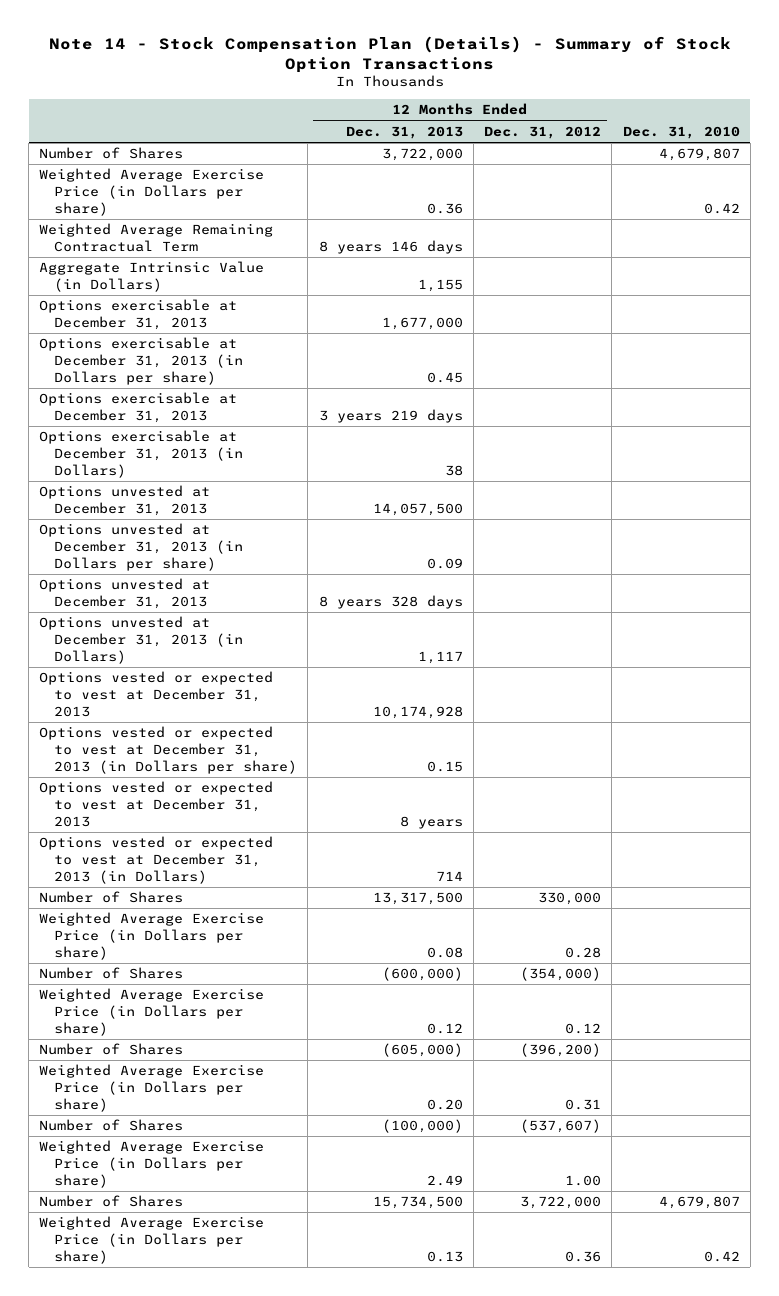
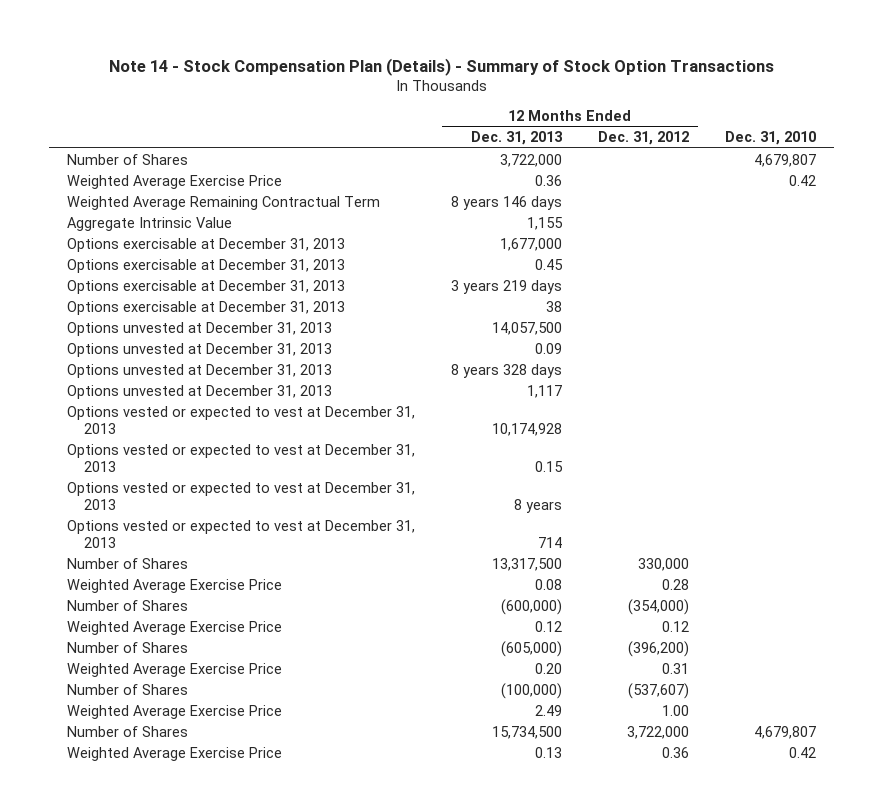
- Weighted Average Exercise Price (in Dollars per share) | 0.36 | | 0.42
+ Weighted Average Exercise Price | 0.36 | | 0.42
- Aggregate Intrinsic Value (in Dollars) | 1,155 | |
+ Aggregate Intrinsic Value | 1,155 | |
- Options exercisable at December 31, 2013 (in Dollars per share) | 0.45 | |
+ Options exercisable at December 31, 2013 | 0.45 | |
- Options exercisable at December 31, 2013 (in Dollars) | 38 | |
+ Options exercisable at December 31, 2013 | 38 | |
- Options unvested at December 31, 2013 (in Dollars per share) | 0.09 | |
+ Options unvested at December 31, 2013 | 0.09 | |
- Options unvested at December 31, 2013 (in Dollars) | 1,117 | |
+ Options unvested at December 31, 2013 | 1,117 | |
- Options vested or expected to vest at December 31, 2013 (in Dollars per share) | 0.15 | |
+ Options vested or expected to vest at December 31, 2013 | 0.15 | |
- Options vested or expected to vest at December 31, 2013 (in Dollars) | 714 | |
+ Options vested or expected to vest at December 31, 2013 | 714 | |
- Weighted Average Exercise Price (in Dollars per share) | 0.08 | 0.28 |
+ Weighted Average Exercise Price | 0.08 | 0.28 |
- Weighted Average Exercise Price (in Dollars per share) | 0.12 | 0.12 |
+ Weighted Average Exercise Price | 0.12 | 0.12 |
- Weighted Average Exercise Price (in Dollars per share) | 0.20 | 0.31 |
+ Weighted Average Exercise Price | 0.20 | 0.31 |
- Weighted Average Exercise Price (in Dollars per share) | 2.49 | 1.00 |
+ Weighted Average Exercise Price | 2.49 | 1.00 |
- Weighted Average Exercise Price (in Dollars per share) | 0.13 | 0.36 | 0.42
+ Weighted Average Exercise Price | 0.13 | 0.36 | 0.42

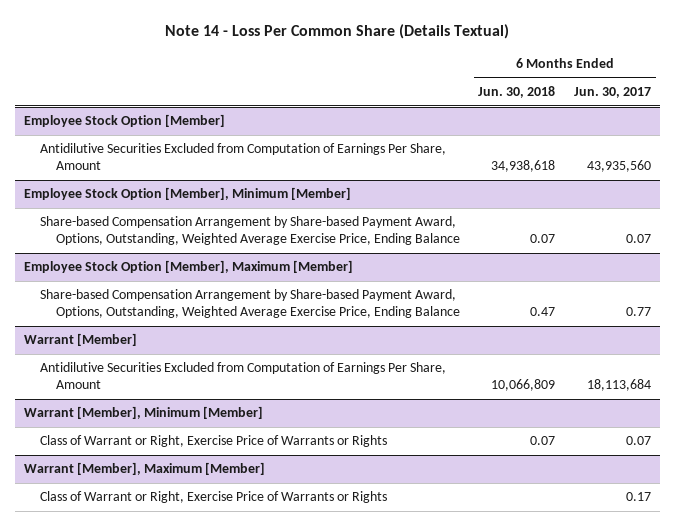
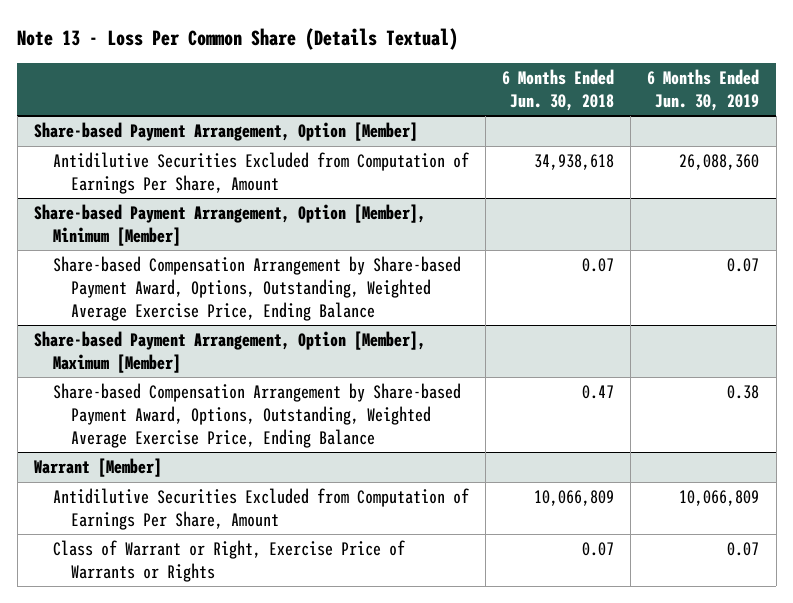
- Note 14 - Loss Per Common Share (Details Textual)
+ Note 13 - Loss Per Common Share (Details Textual)
- | 6 Months Ended Jun. 30, 2018 | 6 Months Ended Jun. 30, 2017
+ | 6 Months Ended Jun. 30, 2018 | 6 Months Ended Jun. 30, 2019
- Employee Stock Option [Member]
+ Share-based Payment Arrangement, Option [Member]
- Employee Stock Option [Member], Minimum [Member]
+ Share-based Payment Arrangement, Option [Member], Minimum [Member]
- Employee Stock Option [Member], Maximum [Member]
+ Share-based Payment Arrangement, Option [Member], Maximum [Member]
- Warrant [Member], Minimum [Member]
- Warrant [Member], Maximum [Member]
- Class of Warrant or Right, Exercise Price of Warrants or Rights | | 0.17

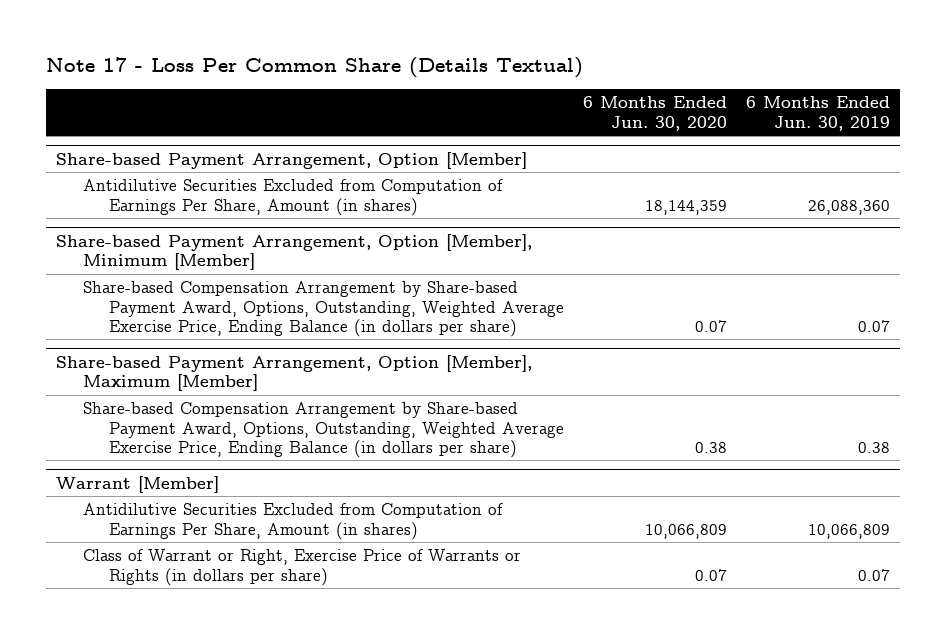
- Note 13 - Loss Per Common Share (Details Textual)
+ Note 17 - Loss Per Common Share (Details Textual)
- | 6 Months Ended Jun. 30, 2018 | 6 Months Ended Jun. 30, 2019
+ | 6 Months Ended Jun. 30, 2020 | 6 Months Ended Jun. 30, 2019
@ Share-based Payment Arrangement, Option [Member]
- Antidilutive Securities Excluded from Computation of Earnings Per Share, Amount | 34,938,618 | 26,088,360
+ Antidilutive Securities Excluded from Computation of Earnings Per Share, Amount (in shares) | 18,144,359 | 26,088,360
@ Share-based Payment Arrangement, Option [Member], Minimum [Member]
- Share-based Compensation Arrangement by Share-based Payment Award, Options, Outstanding, Weighted Average Exercise Price, Ending Balance | 0.07 | 0.07
+ Share-based Compensation Arrangement by Share-based Payment Award, Options, Outstanding, Weighted Average Exercise Price, Ending Balance (in dollars per share) | 0.07 | 0.07
@ Share-based Payment Arrangement, Option [Member], Maximum [Member]
- Share-based Compensation Arrangement by Share-based Payment Award, Options, Outstanding, Weighted Average Exercise Price, Ending Balance | 0.47 | 0.38
+ Share-based Compensation Arrangement by Share-based Payment Award, Options, Outstanding, Weighted Average Exercise Price, Ending Balance (in dollars per share) | 0.38 | 0.38
@ Warrant [Member]
- Antidilutive Securities Excluded from Computation of Earnings Per Share, Amount | 10,066,809 | 10,066,809
- Class of Warrant or Right, Exercise Price of Warrants or Rights | 0.07 | 0.07
+ Antidilutive Securities Excluded from Computation of Earnings Per Share, Amount (in shares) | 10,066,809 | 10,066,809
+ Class of Warrant or Right, Exercise Price of Warrants or Rights (in dollars per share) | 0.07 | 0.07

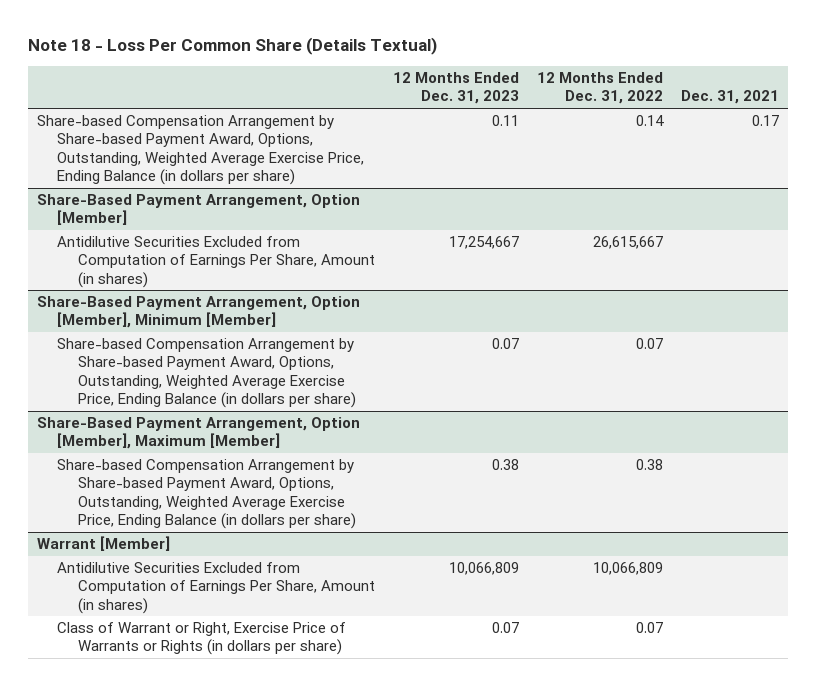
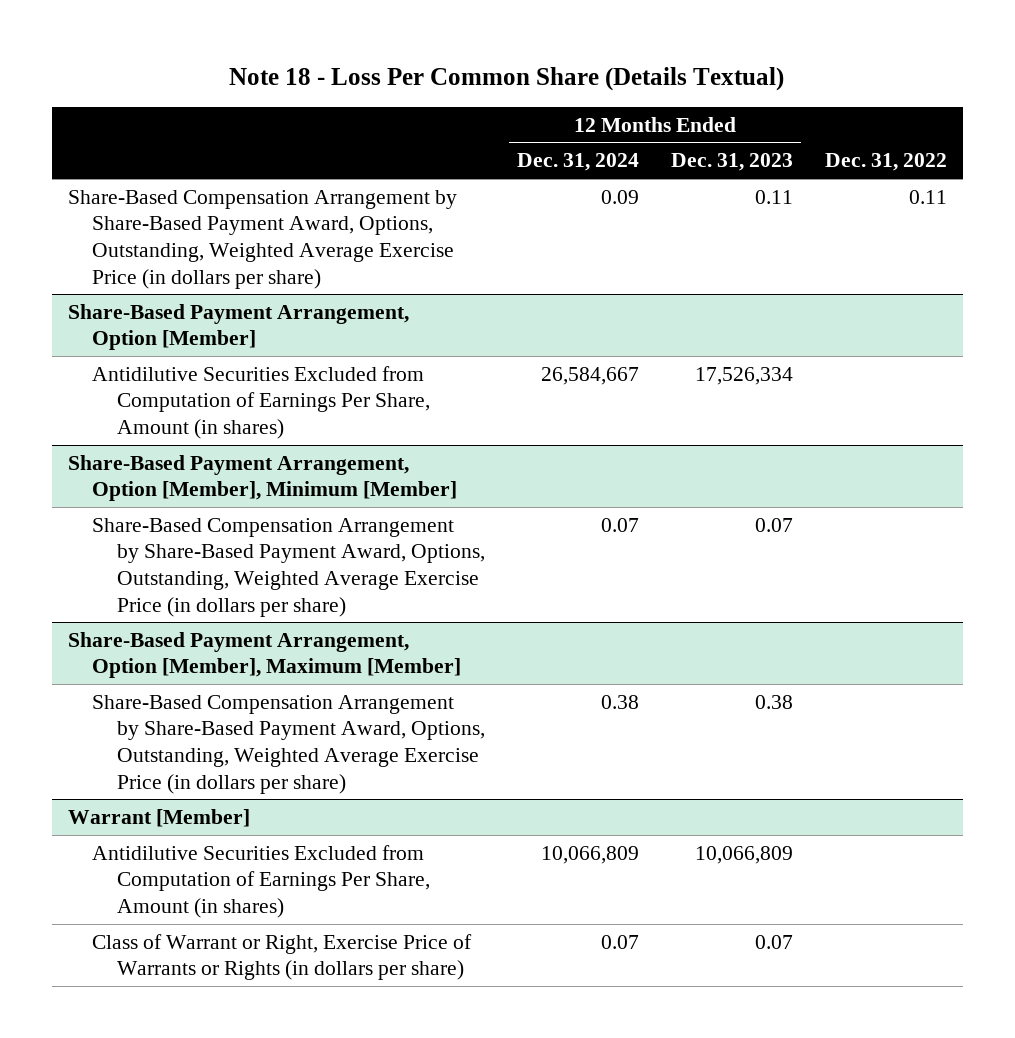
- | 12 Months Ended Dec. 31, 2023 | 12 Months Ended Dec. 31, 2022 | Dec. 31, 2021
+ | 12 Months Ended Dec. 31, 2024 | 12 Months Ended Dec. 31, 2023 | Dec. 31, 2022
- Share-based Compensation Arrangement by Share-based Payment Award, Options, Outstanding, Weighted Average Exercise Price, Ending Balance (in dollars per share) | 0.11 | 0.14 | 0.17
+ Share-Based Compensation Arrangement by Share-Based Payment Award, Options, Outstanding, Weighted Average Exercise Price (in dollars per share) | 0.09 | 0.11 | 0.11
@ Share-Based Payment Arrangement, Option [Member]
- Antidilutive Securities Excluded from Computation of Earnings Per Share, Amount (in shares) | 17,254,667 | 26,615,667 |
+ Antidilutive Securities Excluded from Computation of Earnings Per Share, Amount (in shares) | 26,584,667 | 17,526,334 |
@ Share-Based Payment Arrangement, Option [Member], Minimum [Member]
- Share-based Compensation Arrangement by Share-based Payment Award, Options, Outstanding, Weighted Average Exercise Price, Ending Balance (in dollars per share) | 0.07 | 0.07 |
+ Share-Based Compensation Arrangement by Share-Based Payment Award, Options, Outstanding, Weighted Average Exercise Price (in dollars per share) | 0.07 | 0.07 |
@ Share-Based Payment Arrangement, Option [Member], Maximum [Member]
- Share-based Compensation Arrangement by Share-based Payment Award, Options, Outstanding, Weighted Average Exercise Price, Ending Balance (in dollars per share) | 0.38 | 0.38 |
+ Share-Based Compensation Arrangement by Share-Based Payment Award, Options, Outstanding, Weighted Average Exercise Price (in dollars per share) | 0.38 | 0.38 |

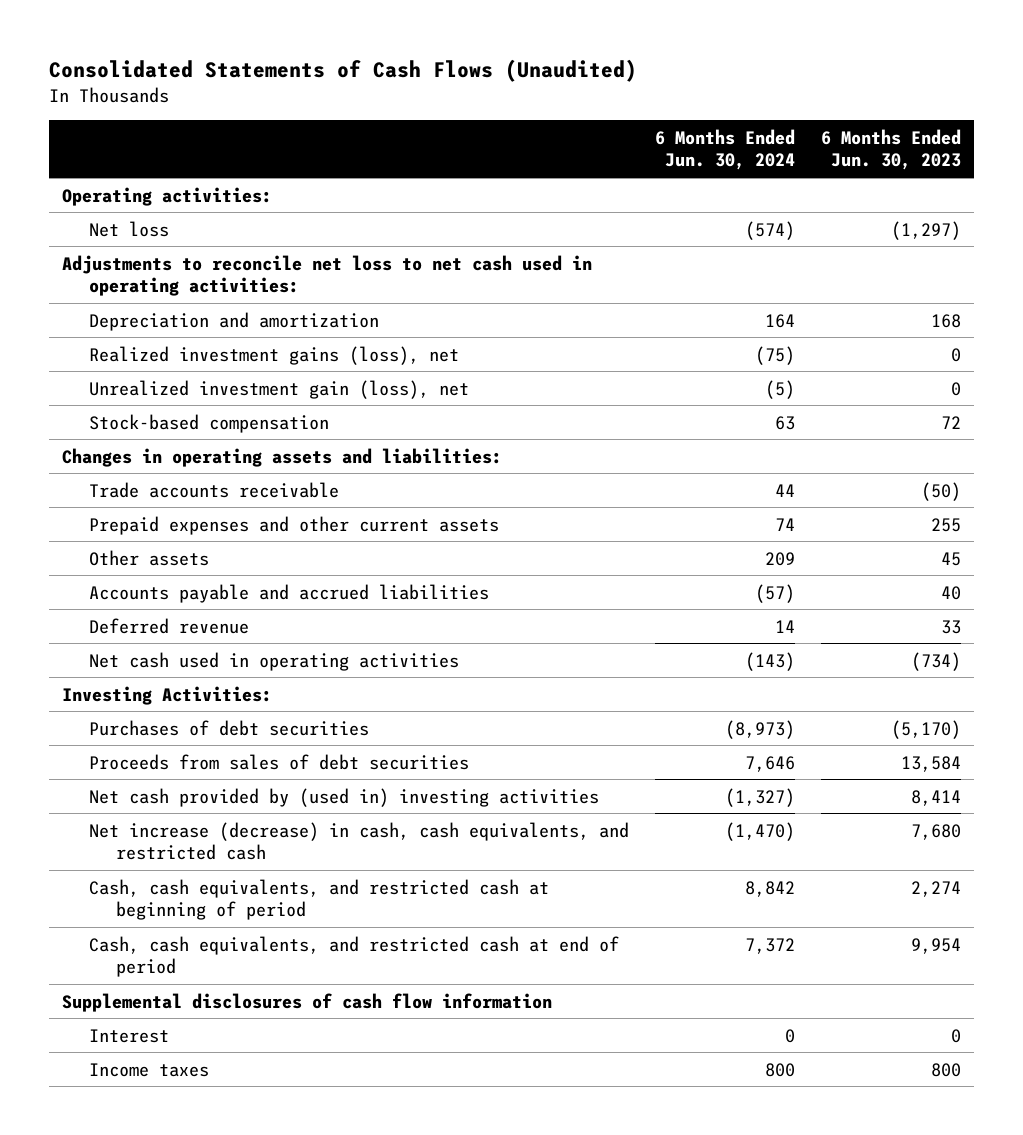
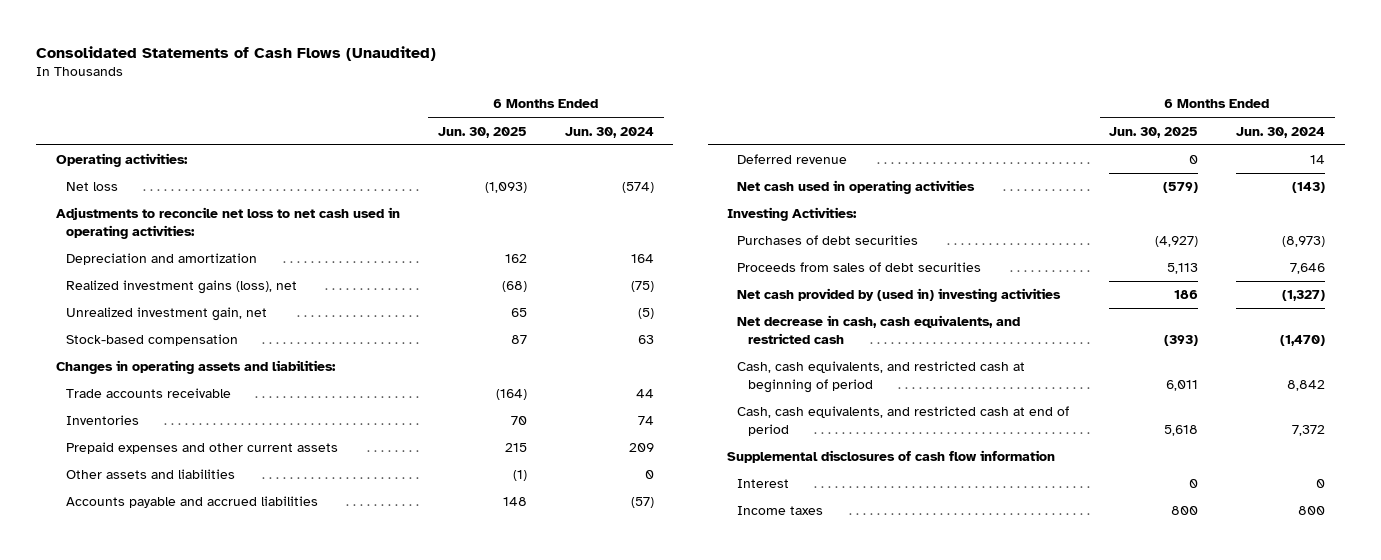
- | 6 Months Ended Jun. 30, 2024 | 6 Months Ended Jun. 30, 2023
+ | 6 Months Ended Jun. 30, 2025 | 6 Months Ended Jun. 30, 2024
- Unrealized investment gain (loss), net | (5) | 0
+ Unrealized investment gain, net | 65 | (5)
- Prepaid expenses and other current assets | 74 | 255
- Other assets | 209 | 45
+ Inventories | 70 | 74
+ Prepaid expenses and other current assets | 215 | 209
+ Other assets and liabilities | (1) | 0
- Net increase (decrease) in cash, cash equivalents, and restricted cash | (1,470) | 7,680
+ Net decrease in cash, cash equivalents, and restricted cash | (393) | (1,470)

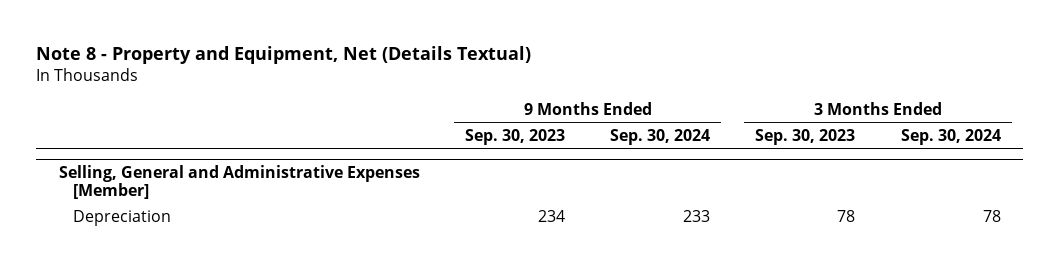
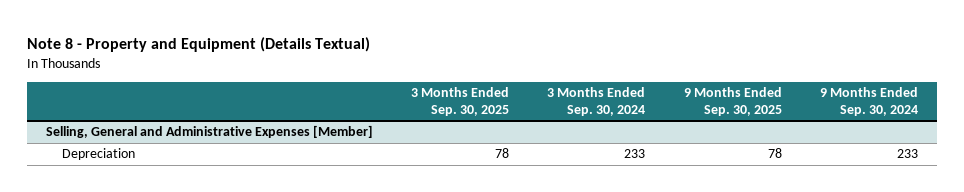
- Note 8 - Property and Equipment, Net (Details Textual)
+ Note 8 - Property and Equipment (Details Textual)
- | 9 Months Ended Sep. 30, 2023 | 9 Months Ended Sep. 30, 2024 | 3 Months Ended Sep. 30, 2023 | 3 Months Ended Sep. 30, 2024
+ | 3 Months Ended Sep. 30, 2025 | 3 Months Ended Sep. 30, 2024 | 9 Months Ended Sep. 30, 2025 | 9 Months Ended Sep. 30, 2024
@ Selling, General and Administrative Expenses [Member]
- Depreciation | 234 | 233 | 78 | 78
+ Depreciation | 78 | 233 | 78 | 233

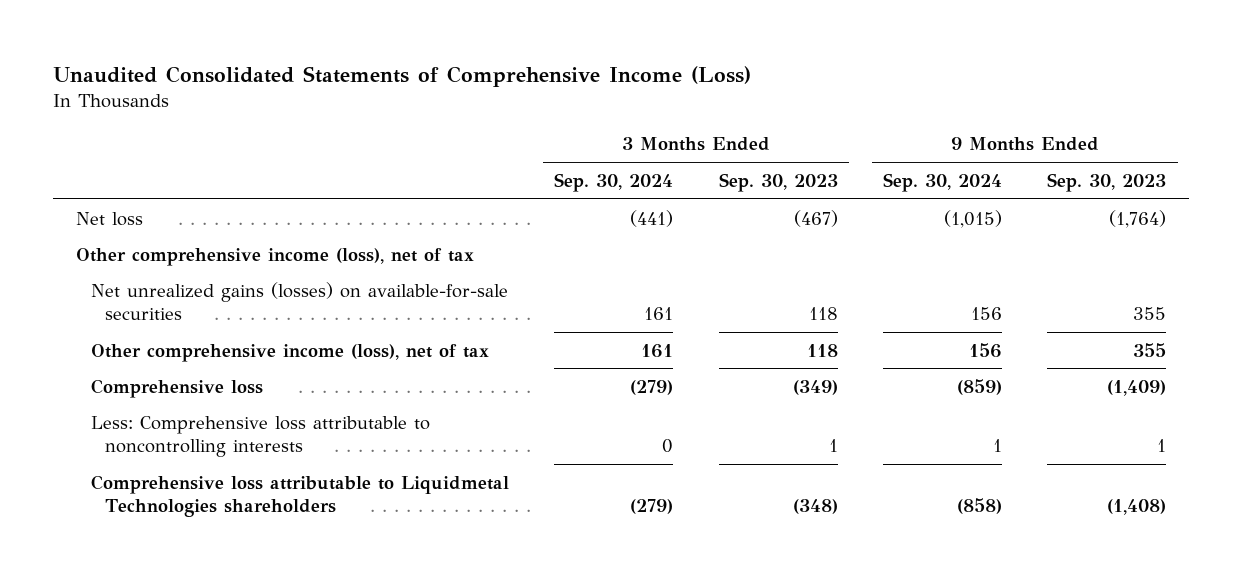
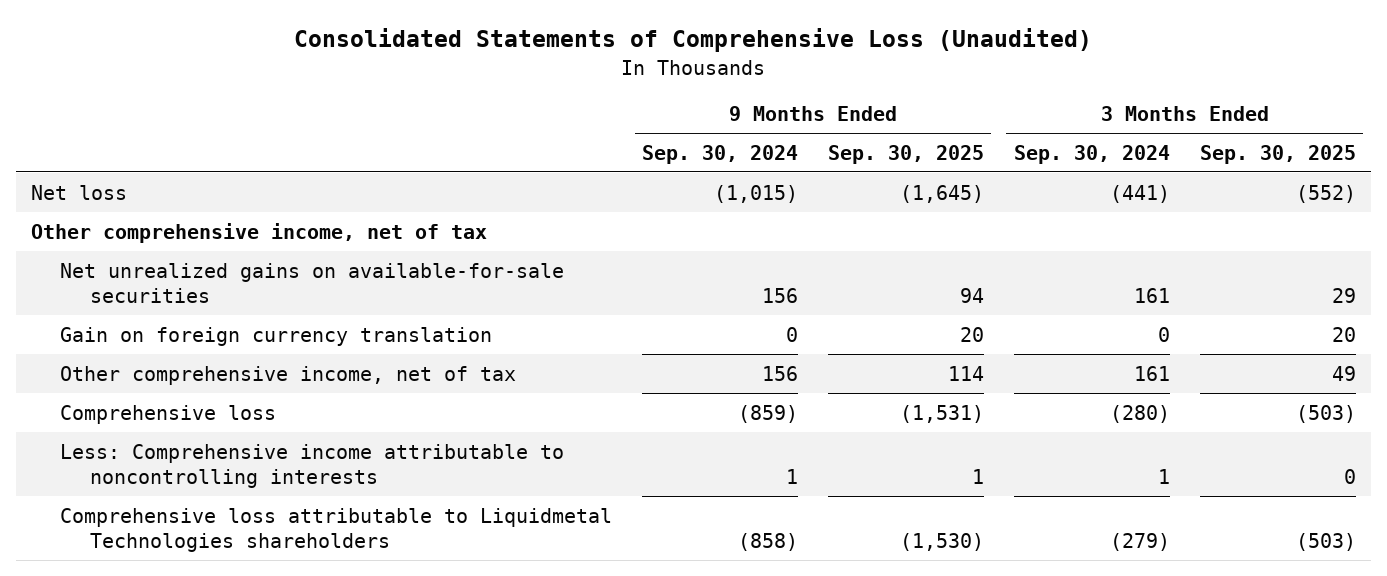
- Unaudited Consolidated Statements of Comprehensive Income (Loss)
+ Consolidated Statements of Comprehensive Loss (Unaudited)
- | 3 Months Ended Sep. 30, 2024 | 3 Months Ended Sep. 30, 2023 | 9 Months Ended Sep. 30, 2024 | 9 Months Ended Sep. 30, 2023
+ | 9 Months Ended Sep. 30, 2024 | 9 Months Ended Sep. 30, 2025 | 3 Months Ended Sep. 30, 2024 | 3 Months Ended Sep. 30, 2025
- Other comprehensive income (loss), net of tax
- Net unrealized gains (losses) on available-for-sale securities | 161 | 118 | 156 | 355
- Other comprehensive income (loss), net of tax | 161 | 118 | 156 | 355
- Comprehensive loss | (279) | (349) | (859) | (1,409)
- Less: Comprehensive loss attributable to noncontrolling interests | 0 | 1 | 1 | 1
+ Other comprehensive income, net of tax
+ Net unrealized gains on available-for-sale securities | 156 | 94 | 161 | 29
+ Gain on foreign currency translation | 0 | 20 | 0 | 20
+ Other comprehensive income, net of tax | 156 | 114 | 161 | 49
+ Comprehensive loss | (859) | (1,531) | (280) | (503)
+ Less: Comprehensive income attributable to noncontrolling interests | 1 | 1 | 1 | 0

